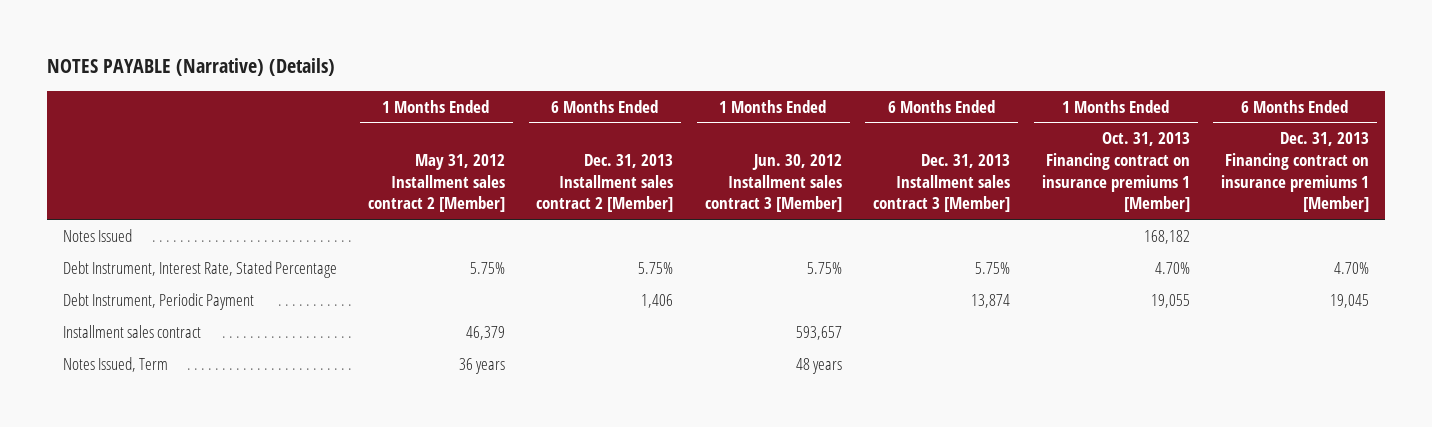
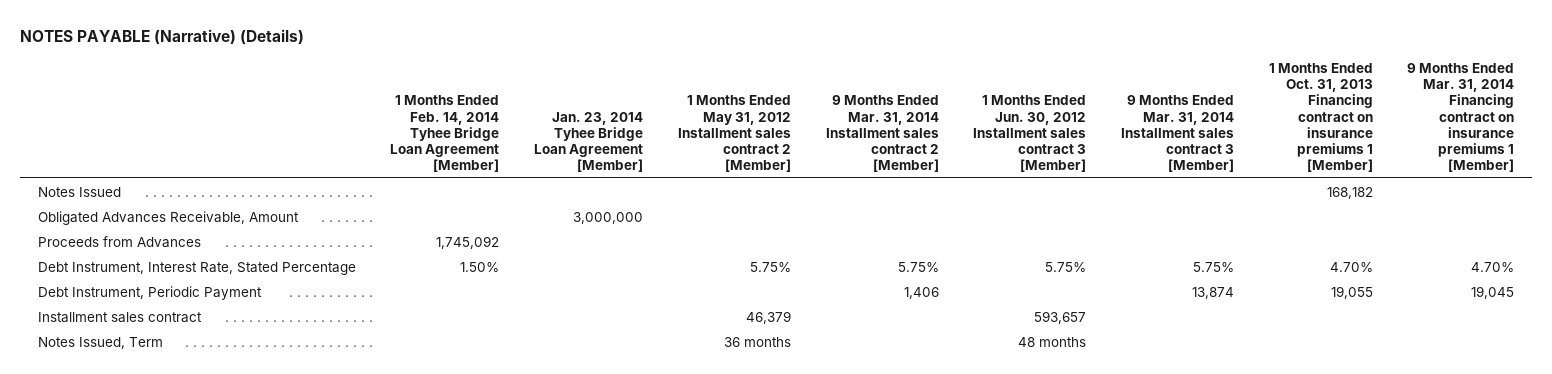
- | 1 Months Ended May 31, 2012 Installment sales contract 2 [Member] | 6 Months Ended Dec. 31, 2013 Installment sales contract 2 [Member] | 1 Months Ended Jun. 30, 2012 Installment sales contract 3 [Member] | 6 Months Ended Dec. 31, 2013 Installment sales contract 3 [Member] | 1 Months Ended Oct. 31, 2013 Financing contract on insurance premiums 1 [Member] | 6 Months Ended Dec. 31, 2013 Financing contract on insurance premiums 1 [Member]
+ | 1 Months Ended Feb. 14, 2014 Tyhee Bridge Loan Agreement [Member] | Jan. 23, 2014 Tyhee Bridge Loan Agreement [Member] | 1 Months Ended May 31, 2012 Installment sales contract 2 [Member] | 9 Months Ended Mar. 31, 2014 Installment sales contract 2 [Member] | 1 Months Ended Jun. 30, 2012 Installment sales contract 3 [Member] | 9 Months Ended Mar. 31, 2014 Installment sales contract 3 [Member] | 1 Months Ended Oct. 31, 2013 Financing contract on insurance premiums 1 [Member] | 9 Months Ended Mar. 31, 2014 Financing contract on insurance premiums 1 [Member]
+ Obligated Advances Receivable, Amount | | 3,000,000 | | | | | |
+ Proceeds from Advances | 1,745,092 | | | | | | |
- Notes Issued, Term | 36 years | | 48 years | | |
+ Notes Issued, Term | | | 36 months | | 48 months | | |

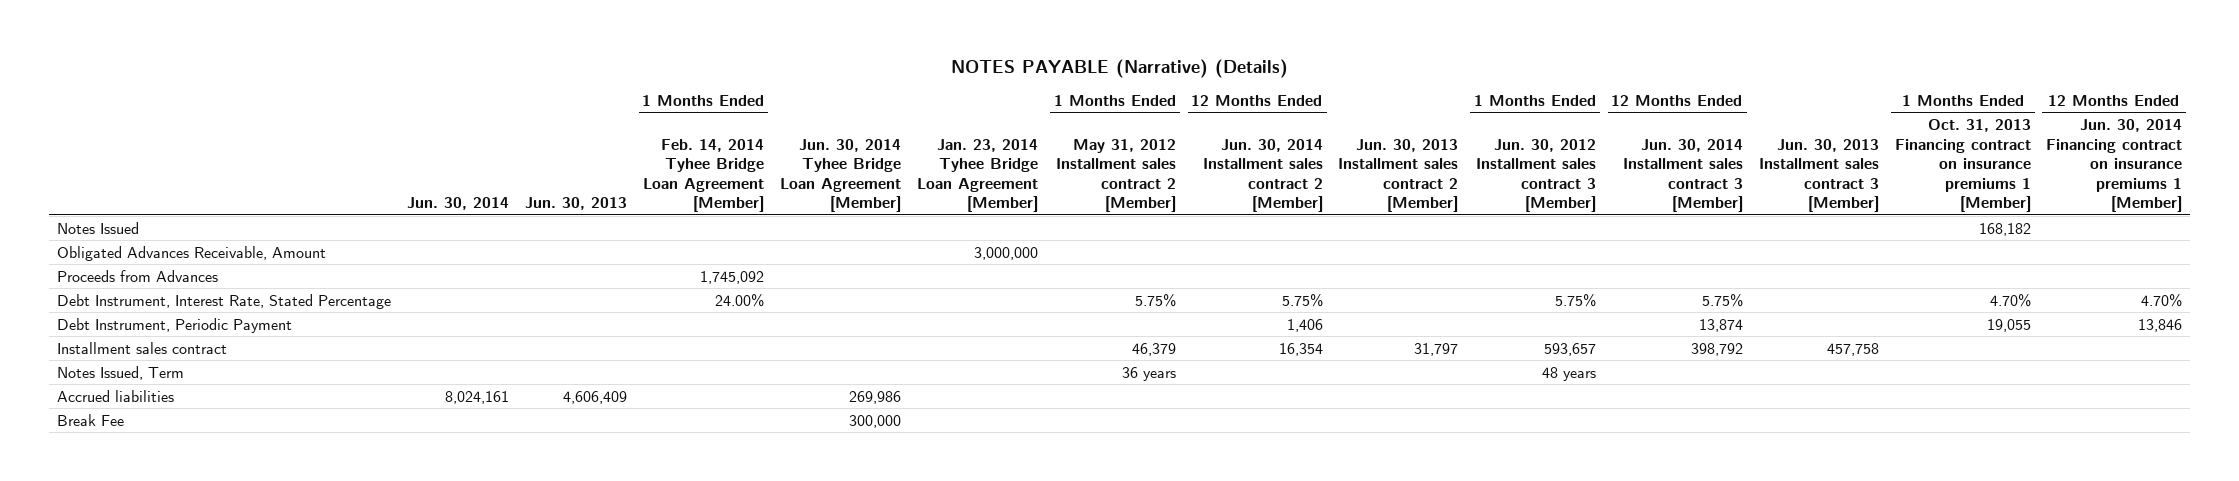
- | 1 Months Ended Feb. 14, 2014 Tyhee Bridge Loan Agreement [Member] | Jan. 23, 2014 Tyhee Bridge Loan Agreement [Member] | 1 Months Ended May 31, 2012 Installment sales contract 2 [Member] | 9 Months Ended Mar. 31, 2014 Installment sales contract 2 [Member] | 1 Months Ended Jun. 30, 2012 Installment sales contract 3 [Member] | 9 Months Ended Mar. 31, 2014 Installment sales contract 3 [Member] | 1 Months Ended Oct. 31, 2013 Financing contract on insurance premiums 1 [Member] | 9 Months Ended Mar. 31, 2014 Financing contract on insurance premiums 1 [Member]
+ | Jun. 30, 2014 | Jun. 30, 2013 | 1 Months Ended Feb. 14, 2014 Tyhee Bridge Loan Agreement [Member] | Jun. 30, 2014 Tyhee Bridge Loan Agreement [Member] | Jan. 23, 2014 Tyhee Bridge Loan Agreement [Member] | 1 Months Ended May 31, 2012 Installment sales contract 2 [Member] | 12 Months Ended Jun. 30, 2014 Installment sales contract 2 [Member] | Jun. 30, 2013 Installment sales contract 2 [Member] | 1 Months Ended Jun. 30, 2012 Installment sales contract 3 [Member] | 12 Months Ended Jun. 30, 2014 Installment sales contract 3 [Member] | Jun. 30, 2013 Installment sales contract 3 [Member] | 1 Months Ended Oct. 31, 2013 Financing contract on insurance premiums 1 [Member] | 12 Months Ended Jun. 30, 2014 Financing contract on insurance premiums 1 [Member]
- Debt Instrument, Interest Rate, Stated Percentage | 1.50% | | 5.75% | 5.75% | 5.75% | 5.75% | 4.70% | 4.70%
+ Debt Instrument, Interest Rate, Stated Percentage | | | 24.00% | | | 5.75% | 5.75% | | 5.75% | 5.75% | | 4.70% | 4.70%
- Notes Issued, Term | | | 36 months | | 48 months | | |
+ Notes Issued, Term | | | | | | 36 years | | | 48 years | | | |
+ Accrued liabilities | 8,024,161 | 4,606,409 | | 269,986 | | | | | | | | |
+ Break Fee | | | | 300,000 | | | | | | | | |

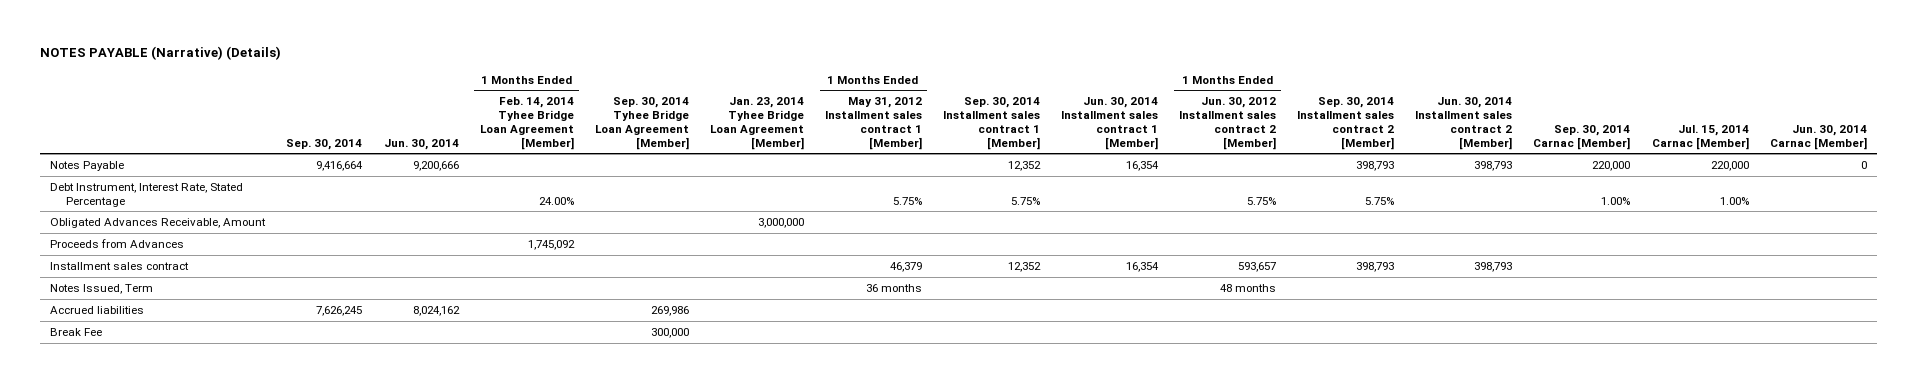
- | Jun. 30, 2014 | Jun. 30, 2013 | 1 Months Ended Feb. 14, 2014 Tyhee Bridge Loan Agreement [Member] | Jun. 30, 2014 Tyhee Bridge Loan Agreement [Member] | Jan. 23, 2014 Tyhee Bridge Loan Agreement [Member] | 1 Months Ended May 31, 2012 Installment sales contract 2 [Member] | 12 Months Ended Jun. 30, 2014 Installment sales contract 2 [Member] | Jun. 30, 2013 Installment sales contract 2 [Member] | 1 Months Ended Jun. 30, 2012 Installment sales contract 3 [Member] | 12 Months Ended Jun. 30, 2014 Installment sales contract 3 [Member] | Jun. 30, 2013 Installment sales contract 3 [Member] | 1 Months Ended Oct. 31, 2013 Financing contract on insurance premiums 1 [Member] | 12 Months Ended Jun. 30, 2014 Financing contract on insurance premiums 1 [Member]
+ | Sep. 30, 2014 | Jun. 30, 2014 | 1 Months Ended Feb. 14, 2014 Tyhee Bridge Loan Agreement [Member] | Sep. 30, 2014 Tyhee Bridge Loan Agreement [Member] | Jan. 23, 2014 Tyhee Bridge Loan Agreement [Member] | 1 Months Ended May 31, 2012 Installment sales contract 1 [Member] | Sep. 30, 2014 Installment sales contract 1 [Member] | Jun. 30, 2014 Installment sales contract 1 [Member] | 1 Months Ended Jun. 30, 2012 Installment sales contract 2 [Member] | Sep. 30, 2014 Installment sales contract 2 [Member] | Jun. 30, 2014 Installment sales contract 2 [Member] | Sep. 30, 2014 Carnac [Member] | Jul. 15, 2014 Carnac [Member] | Jun. 30, 2014 Carnac [Member]
- Notes Issued | | | | | | | | | | | | 168,182 |
+ Notes Payable | 9,416,664 | 9,200,666 | | | | | 12,352 | 16,354 | | 398,793 | 398,793 | 220,000 | 220,000 | 0
moved up: Debt Instrument, Interest Rate, Stated Percentage | | | 24.00% | | | 5.75% | 5.75% | | 5.75% | 5.75% | | 1.00% | 1.00% |
- Debt Instrument, Periodic Payment | | | | | | | 1,406 | | | 13,874 | | 19,055 | 13,846
- Accrued liabilities | 8,024,161 | 4,606,409 | | 269,986 | | | | | | | | |
+ Accrued liabilities | 7,626,245 | 8,024,162 | | 269,986 | | | | | | | | | |

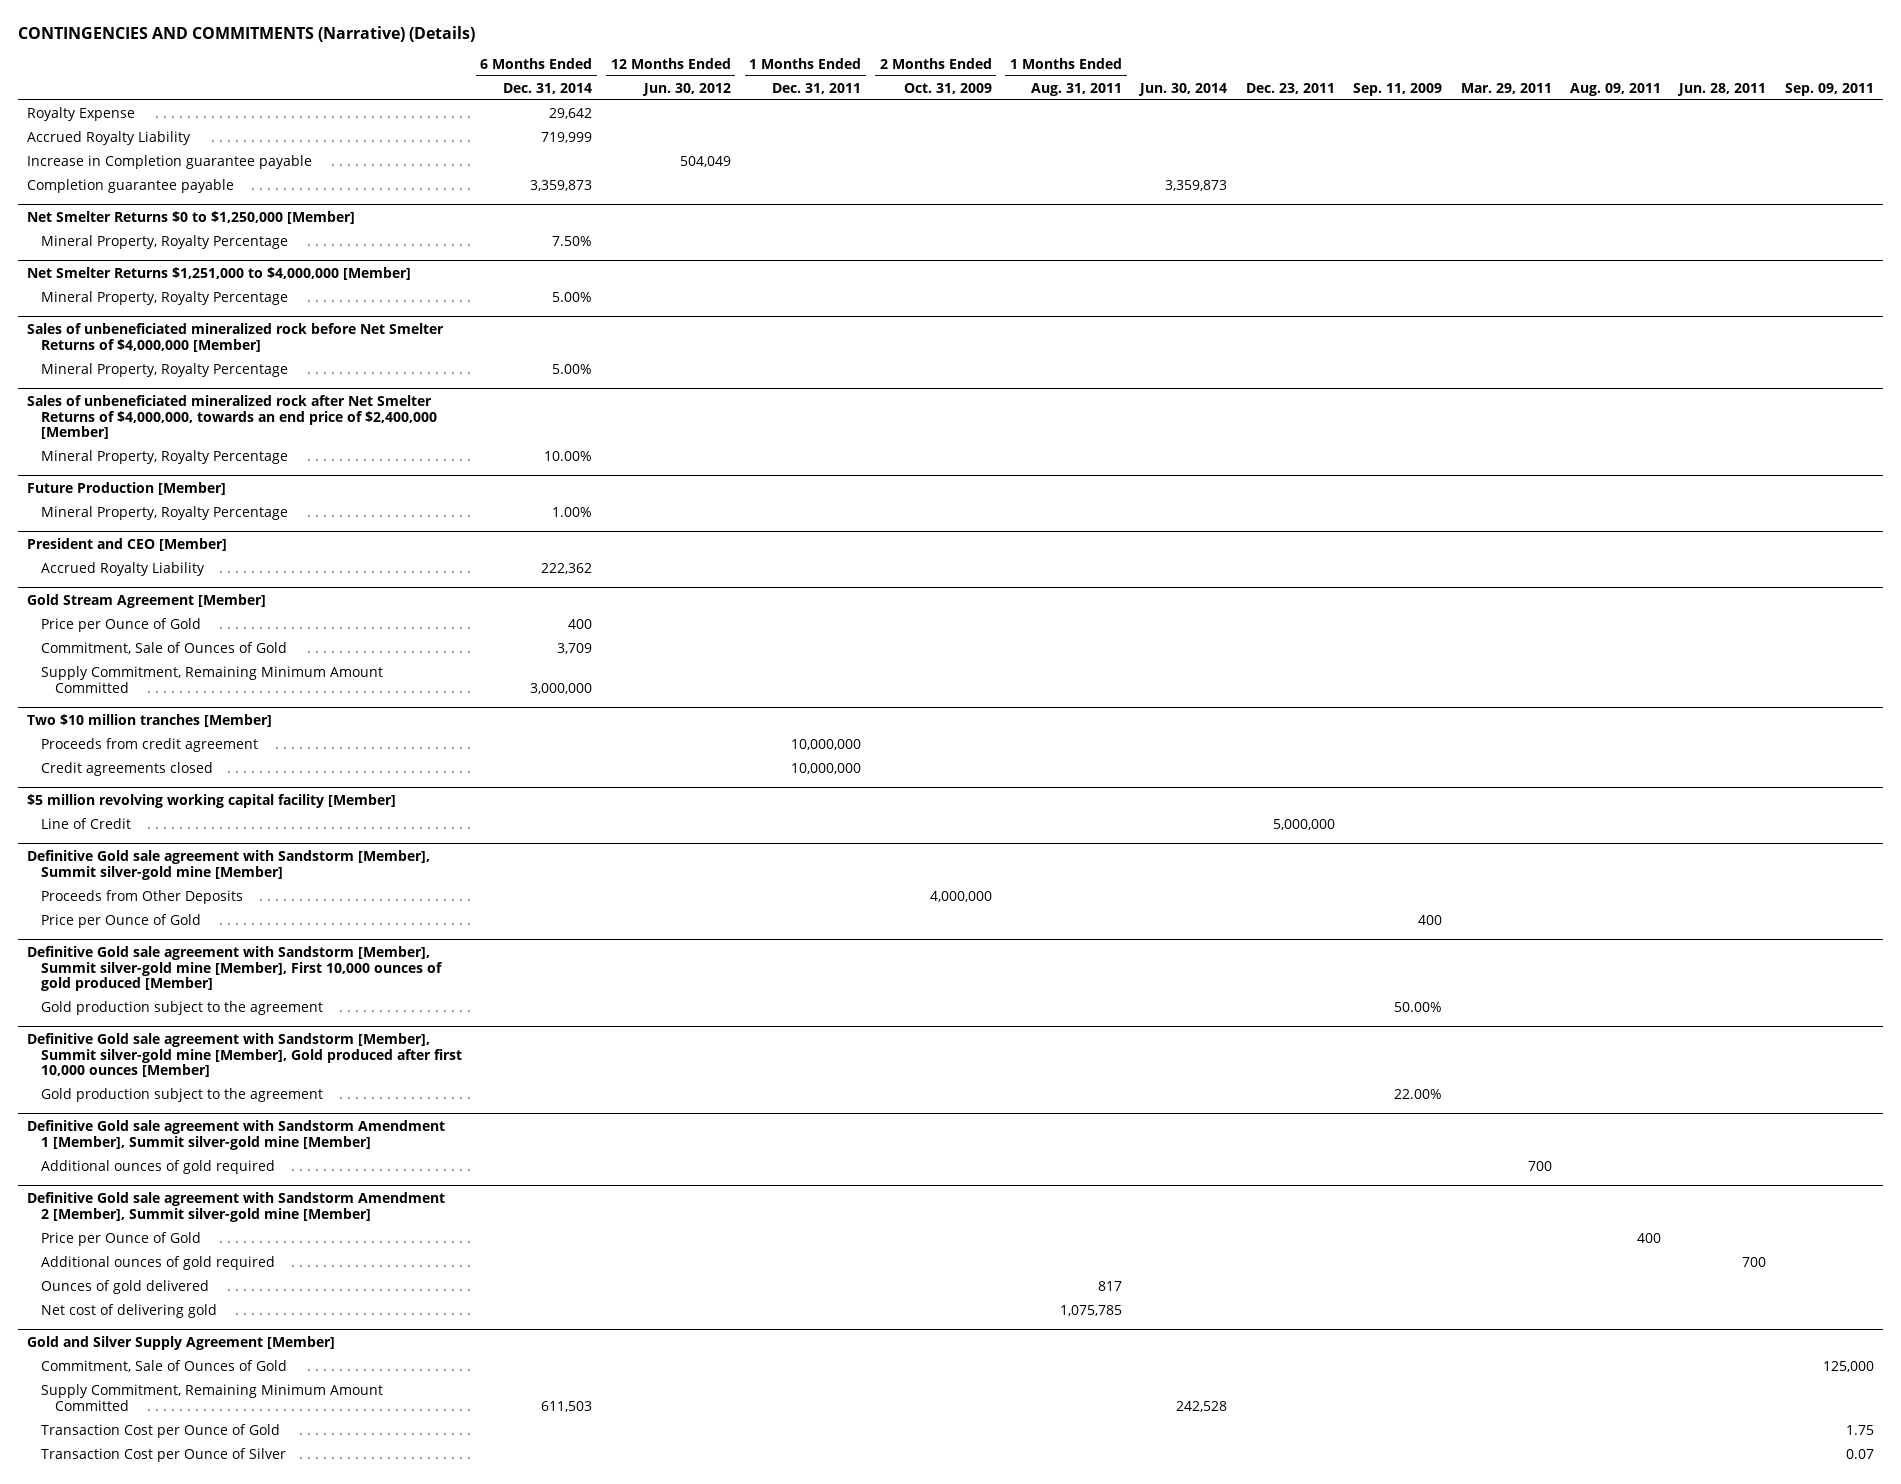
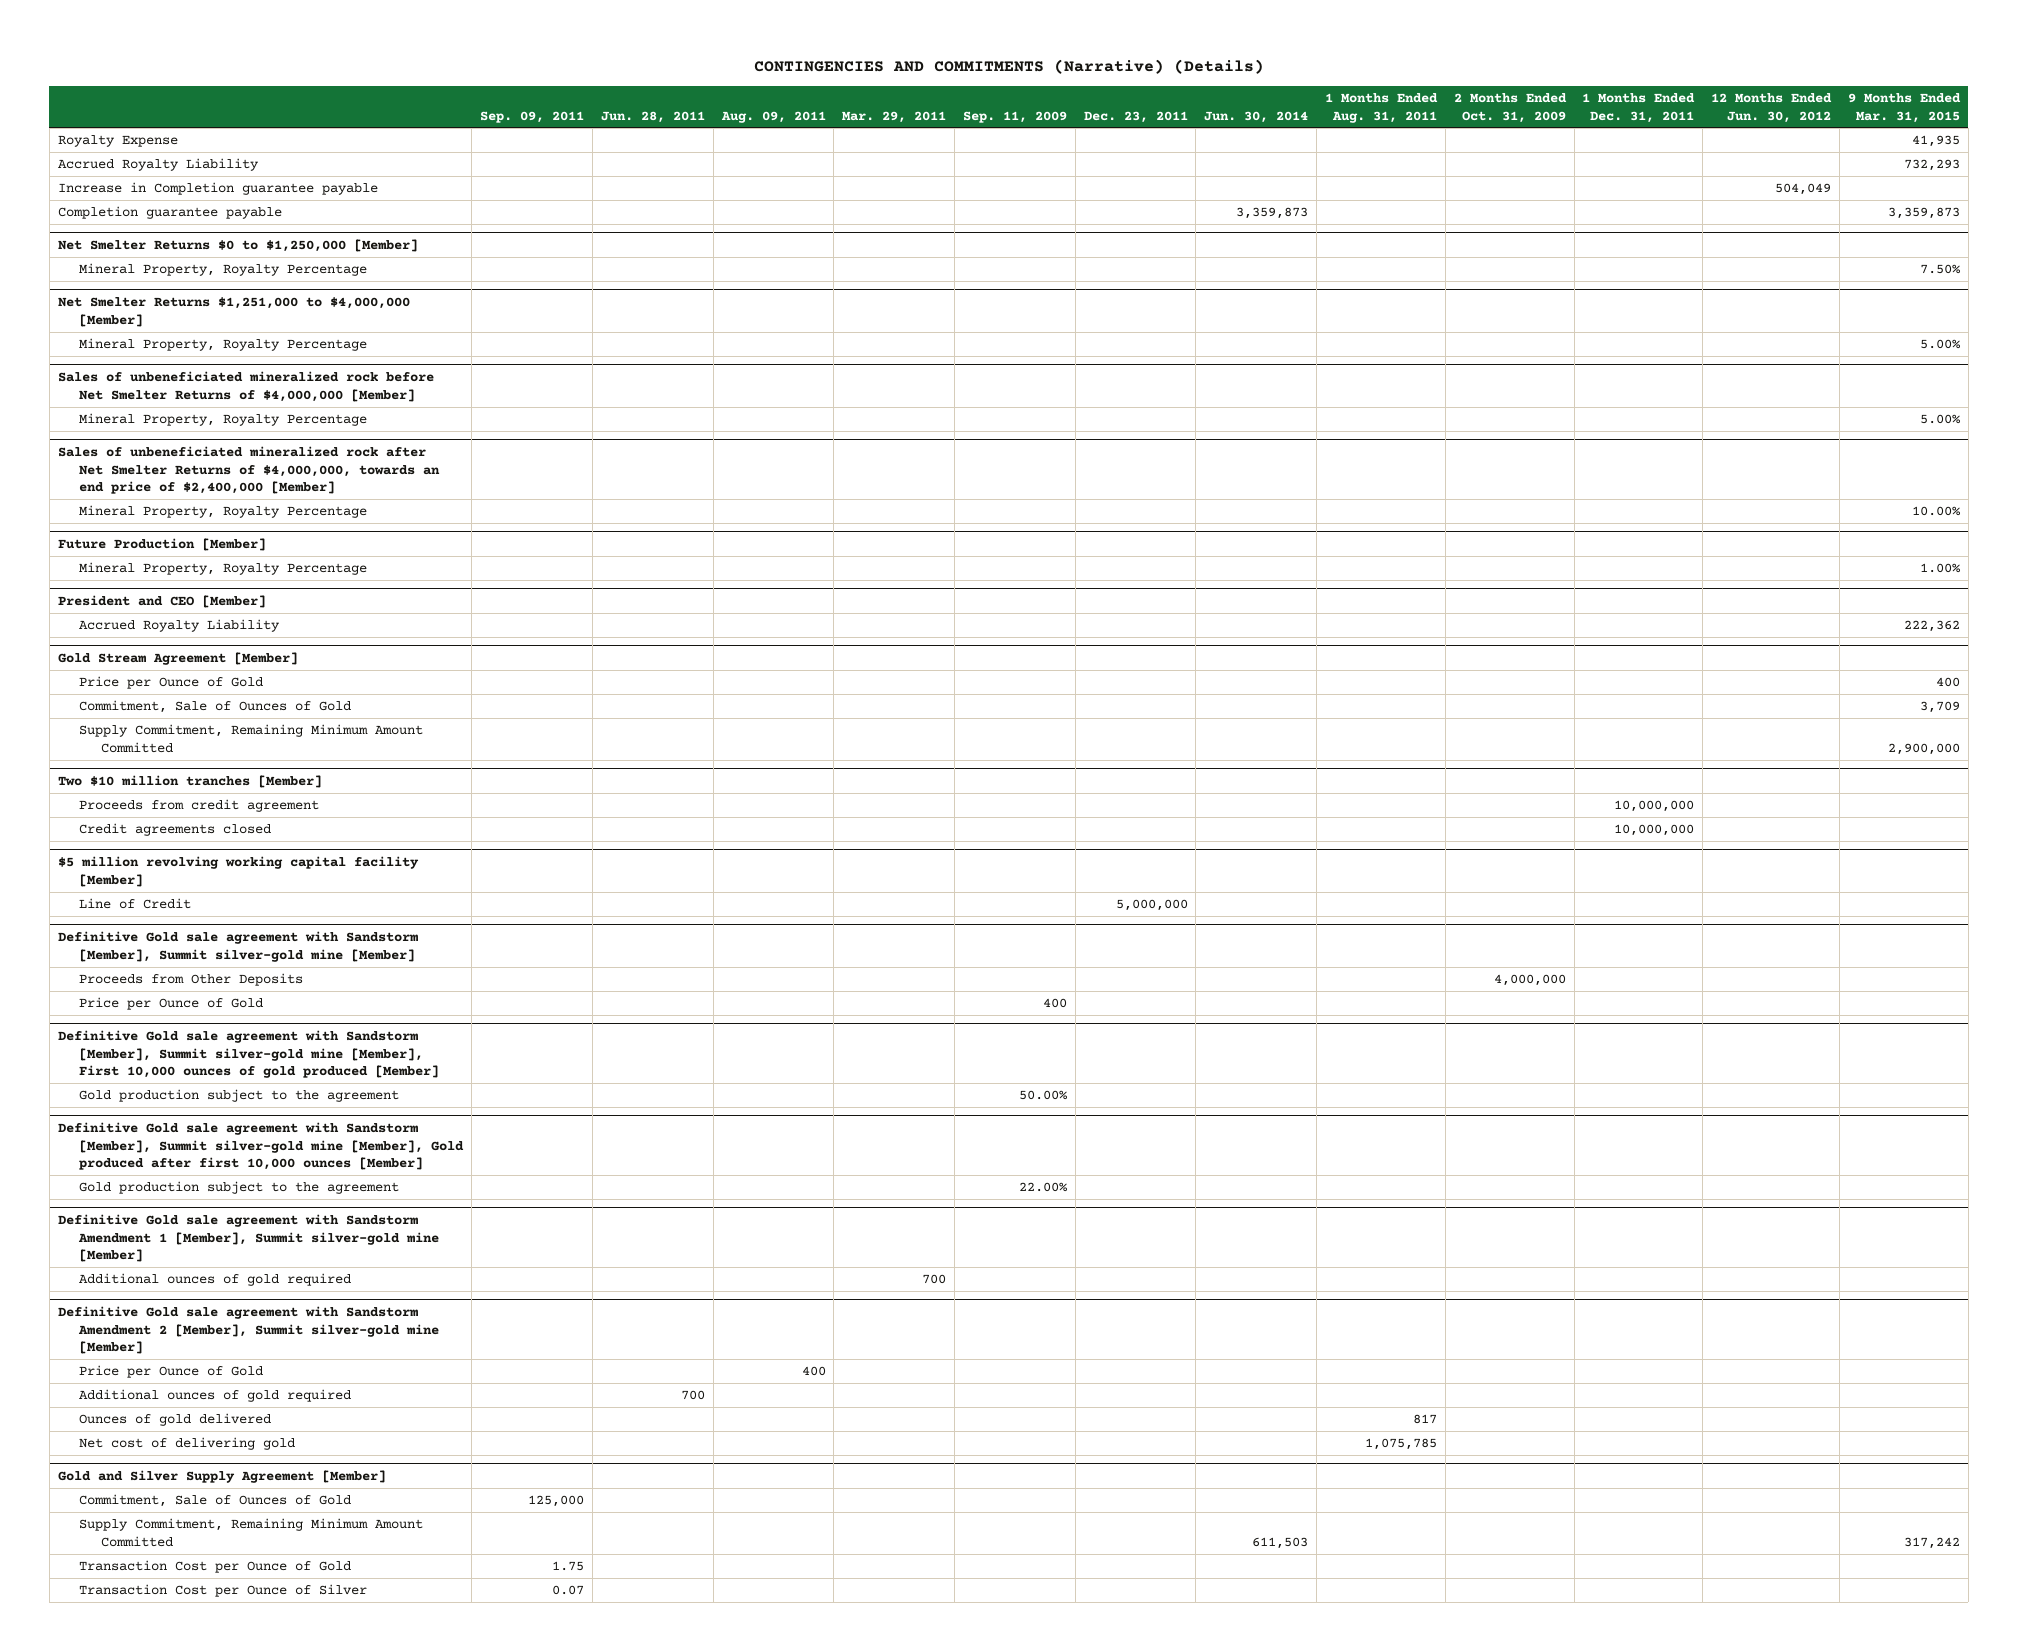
- | 6 Months Ended Dec. 31, 2014 | 12 Months Ended Jun. 30, 2012 | 1 Months Ended Dec. 31, 2011 | 2 Months Ended Oct. 31, 2009 | 1 Months Ended Aug. 31, 2011 | Jun. 30, 2014 | Dec. 23, 2011 | Sep. 11, 2009 | Mar. 29, 2011 | Aug. 09, 2011 | Jun. 28, 2011 | Sep. 09, 2011
+ | Sep. 09, 2011 | Jun. 28, 2011 | Aug. 09, 2011 | Mar. 29, 2011 | Sep. 11, 2009 | Dec. 23, 2011 | Jun. 30, 2014 | 1 Months Ended Aug. 31, 2011 | 2 Months Ended Oct. 31, 2009 | 1 Months Ended Dec. 31, 2011 | 12 Months Ended Jun. 30, 2012 | 9 Months Ended Mar. 31, 2015
@ Gold and Silver Supply Agreement [Member]
- Supply Commitment, Remaining Minimum Amount Committed | 611,503 | | | | | 242,528 | | | | | |
+ Supply Commitment, Remaining Minimum Amount Committed | | | | | | | 611,503 | | | | | 317,242

